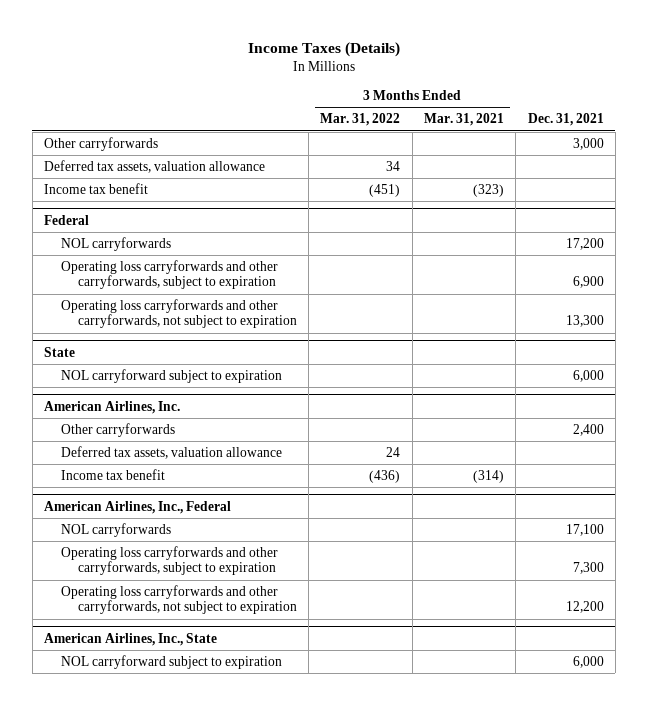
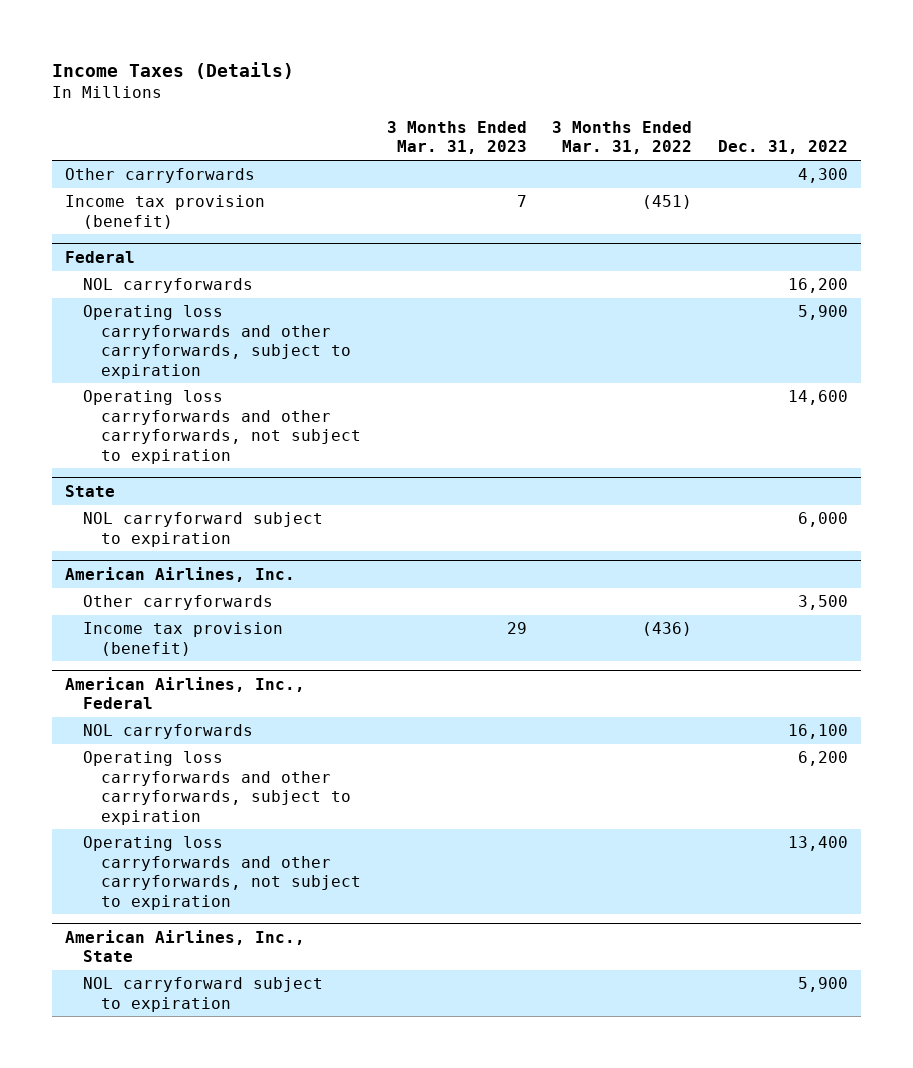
- | 3 Months Ended Mar. 31, 2022 | 3 Months Ended Mar. 31, 2021 | Dec. 31, 2021
+ | 3 Months Ended Mar. 31, 2023 | 3 Months Ended Mar. 31, 2022 | Dec. 31, 2022
- Deferred tax assets, valuation allowance | 34 | |
- Income tax benefit | (451) | (323) |
+ Income tax provision (benefit) | 7 | (451) |
@ American Airlines, Inc.
- Deferred tax assets, valuation allowance | 24 | |
- Income tax benefit | (436) | (314) |
+ Income tax provision (benefit) | 29 | (436) |

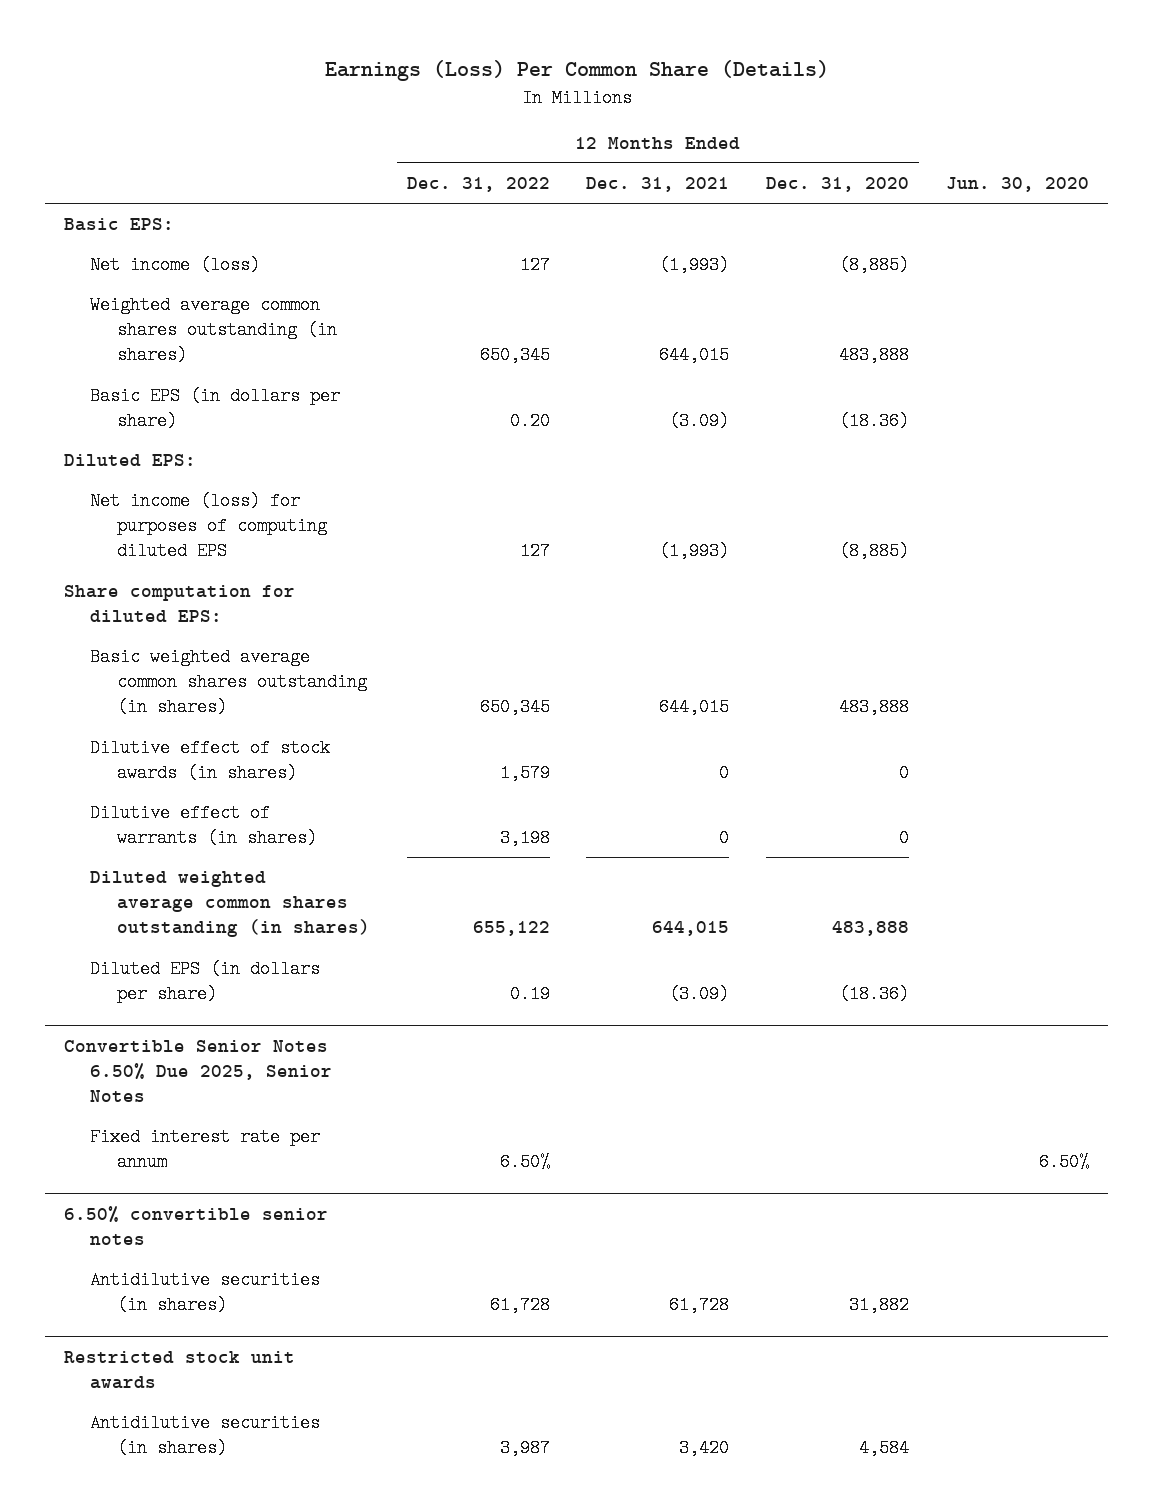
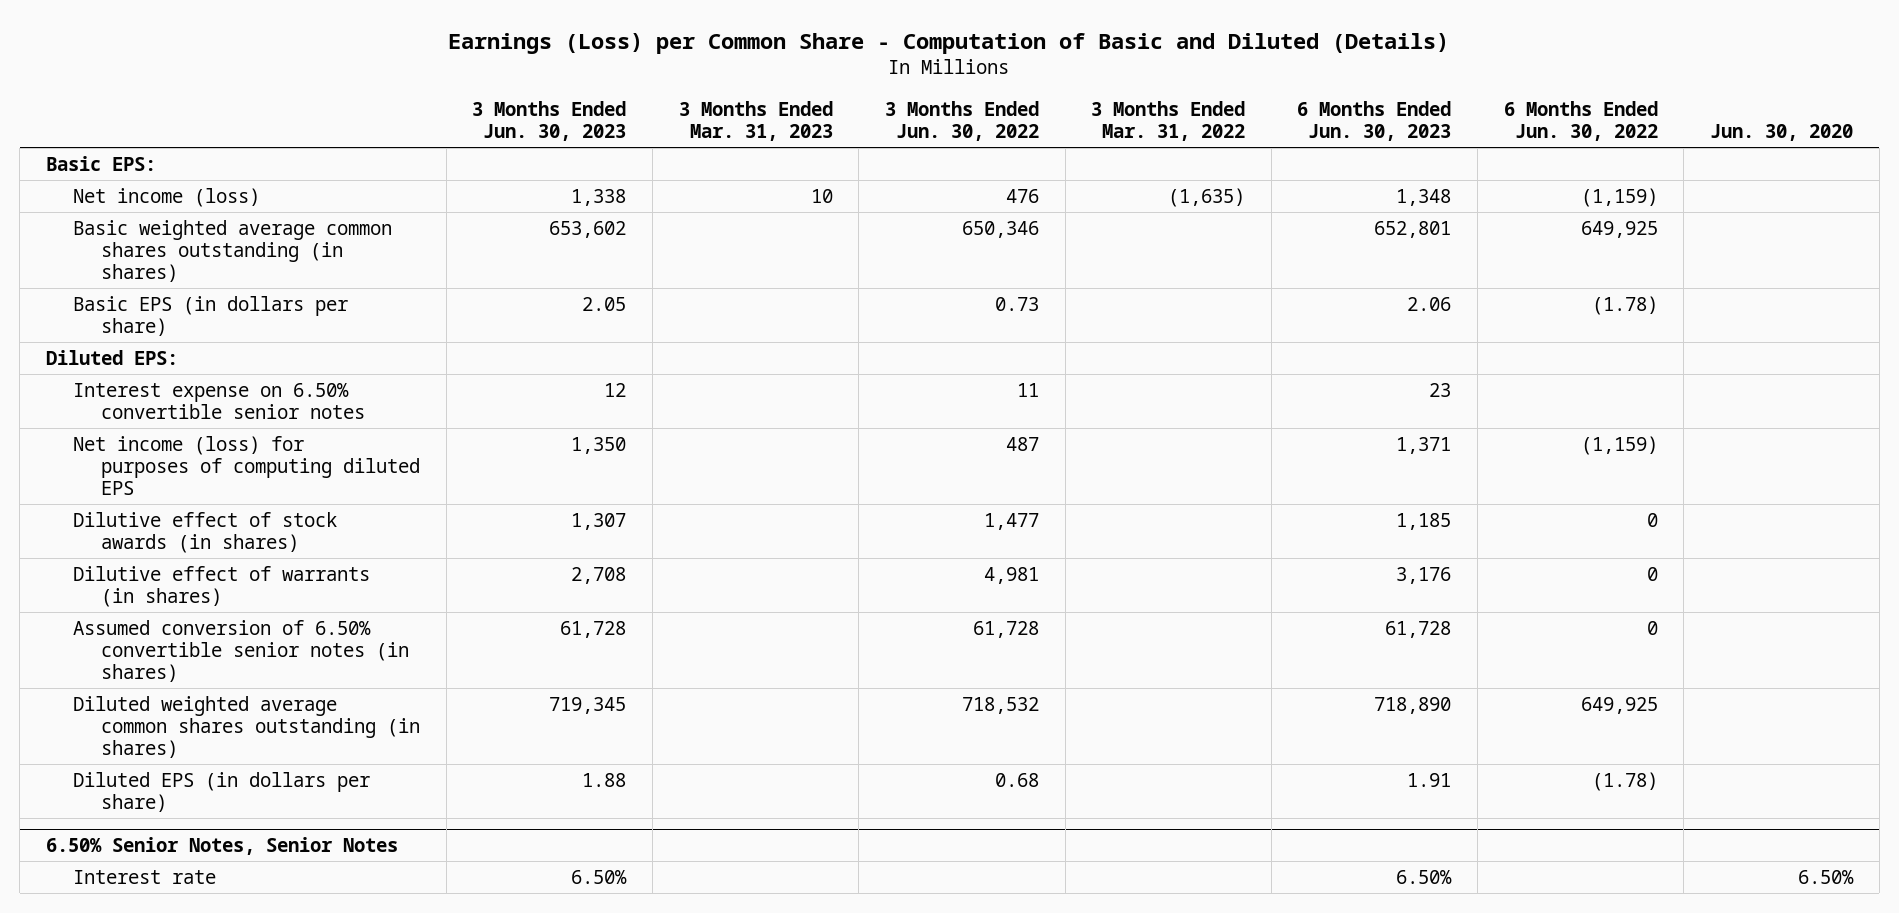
- Earnings (Loss) Per Common Share (Details)
+ Earnings (Loss) per Common Share - Computation of Basic and Diluted (Details)
- | 12 Months Ended Dec. 31, 2022 | 12 Months Ended Dec. 31, 2021 | 12 Months Ended Dec. 31, 2020 | Jun. 30, 2020
+ | 3 Months Ended Jun. 30, 2023 | 3 Months Ended Mar. 31, 2023 | 3 Months Ended Jun. 30, 2022 | 3 Months Ended Mar. 31, 2022 | 6 Months Ended Jun. 30, 2023 | 6 Months Ended Jun. 30, 2022 | Jun. 30, 2020
- Weighted average common shares outstanding (in shares) | 650,345 | 644,015 | 483,888 |
moved up: Basic weighted average common shares outstanding (in shares) | 653,602 | | 650,346 | | 652,801 | 649,925 |
+ Interest expense on 6.50% convertible senior notes | 12 | | 11 | | 23 | |
- Share computation for diluted EPS:
+ Assumed conversion of 6.50% convertible senior notes (in shares) | 61,728 | | 61,728 | | 61,728 | 0 |
- Convertible Senior Notes 6.50% Due 2025, Senior Notes
- Fixed interest rate per annum | 6.50% | | | 6.50%
- 6.50% convertible senior notes
- Antidilutive securities (in shares) | 61,728 | 61,728 | 31,882 |
- Restricted stock unit awards
- Antidilutive securities (in shares) | 3,987 | 3,420 | 4,584 |
+ 6.50% Senior Notes, Senior Notes
+ Interest rate | 6.50% | | | | 6.50% | | 6.50%

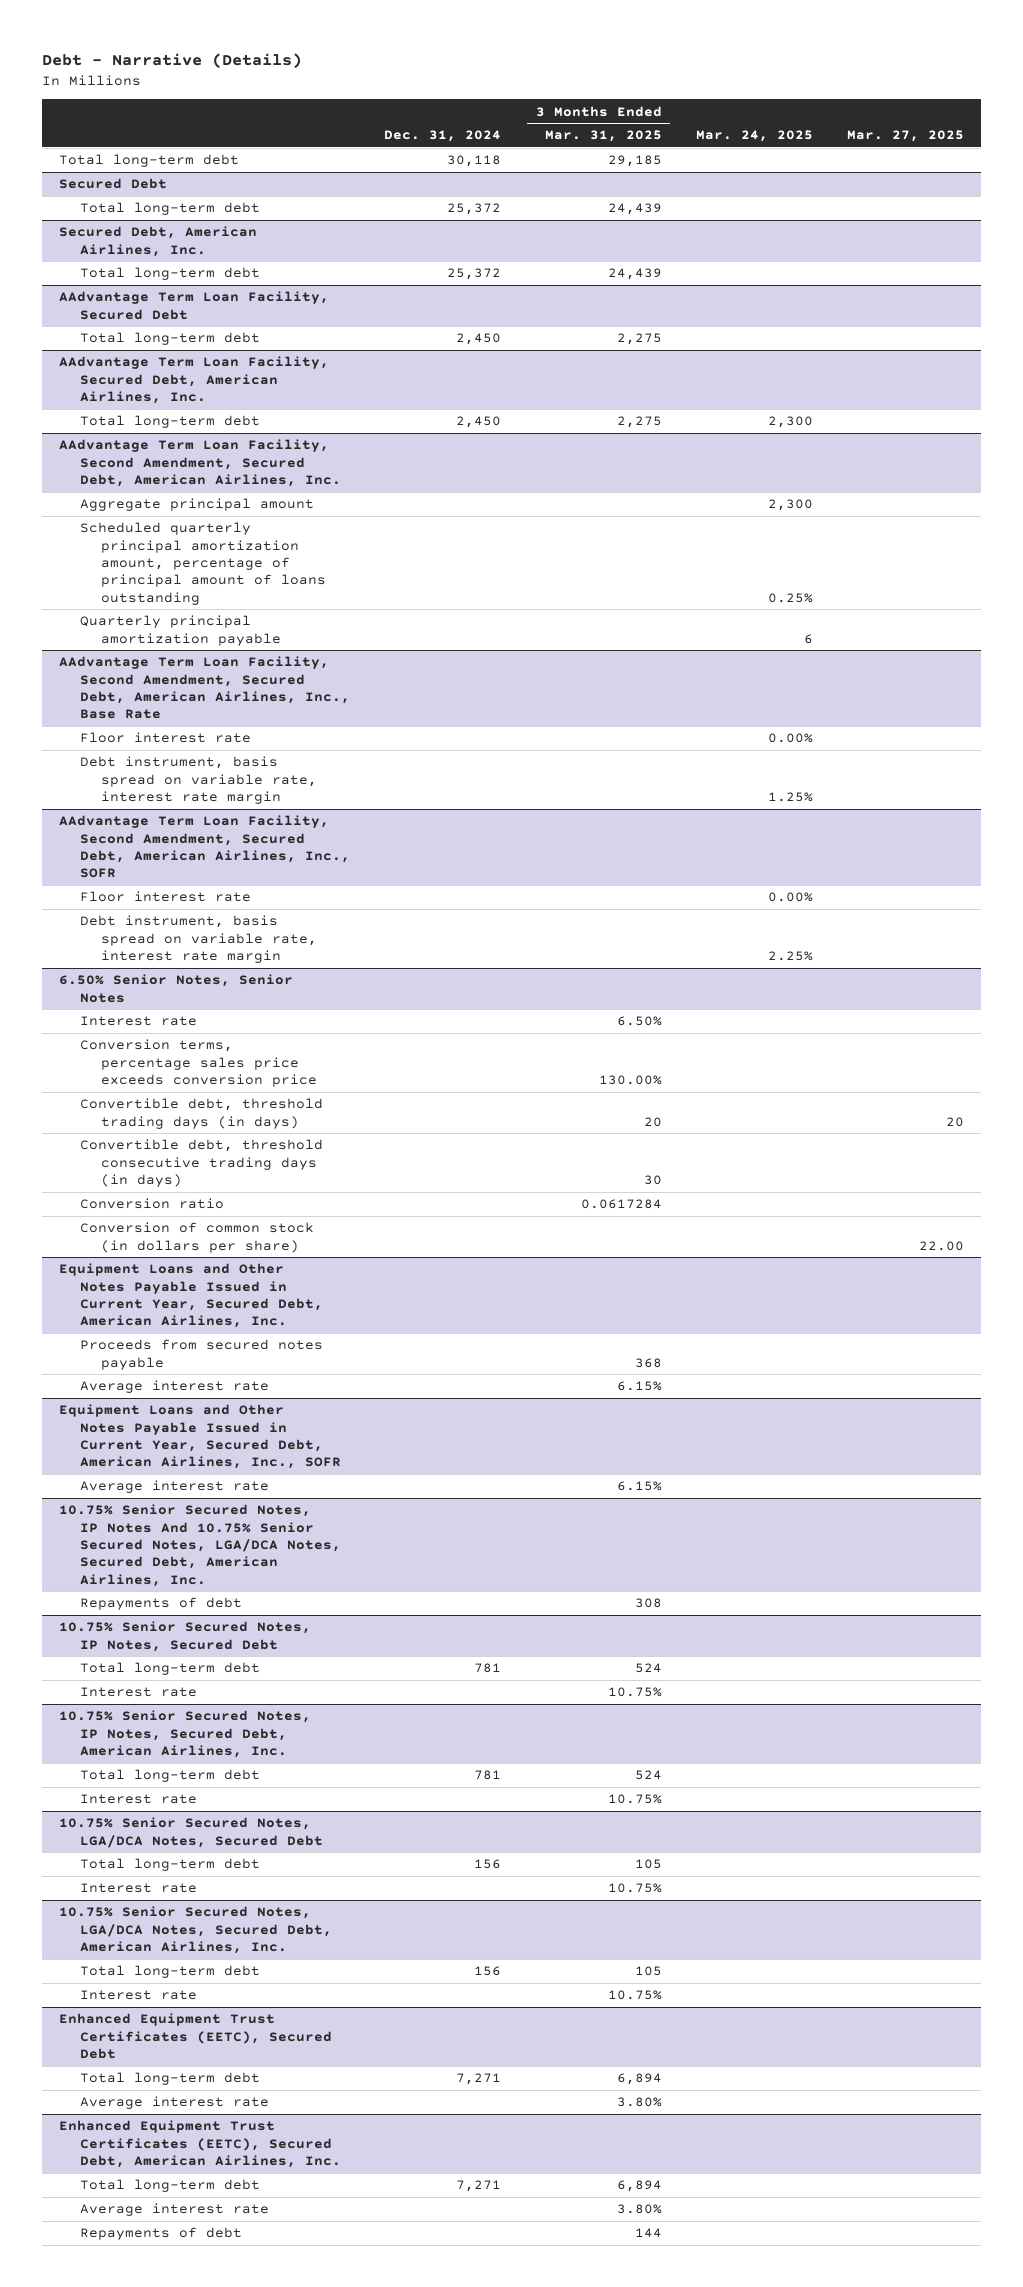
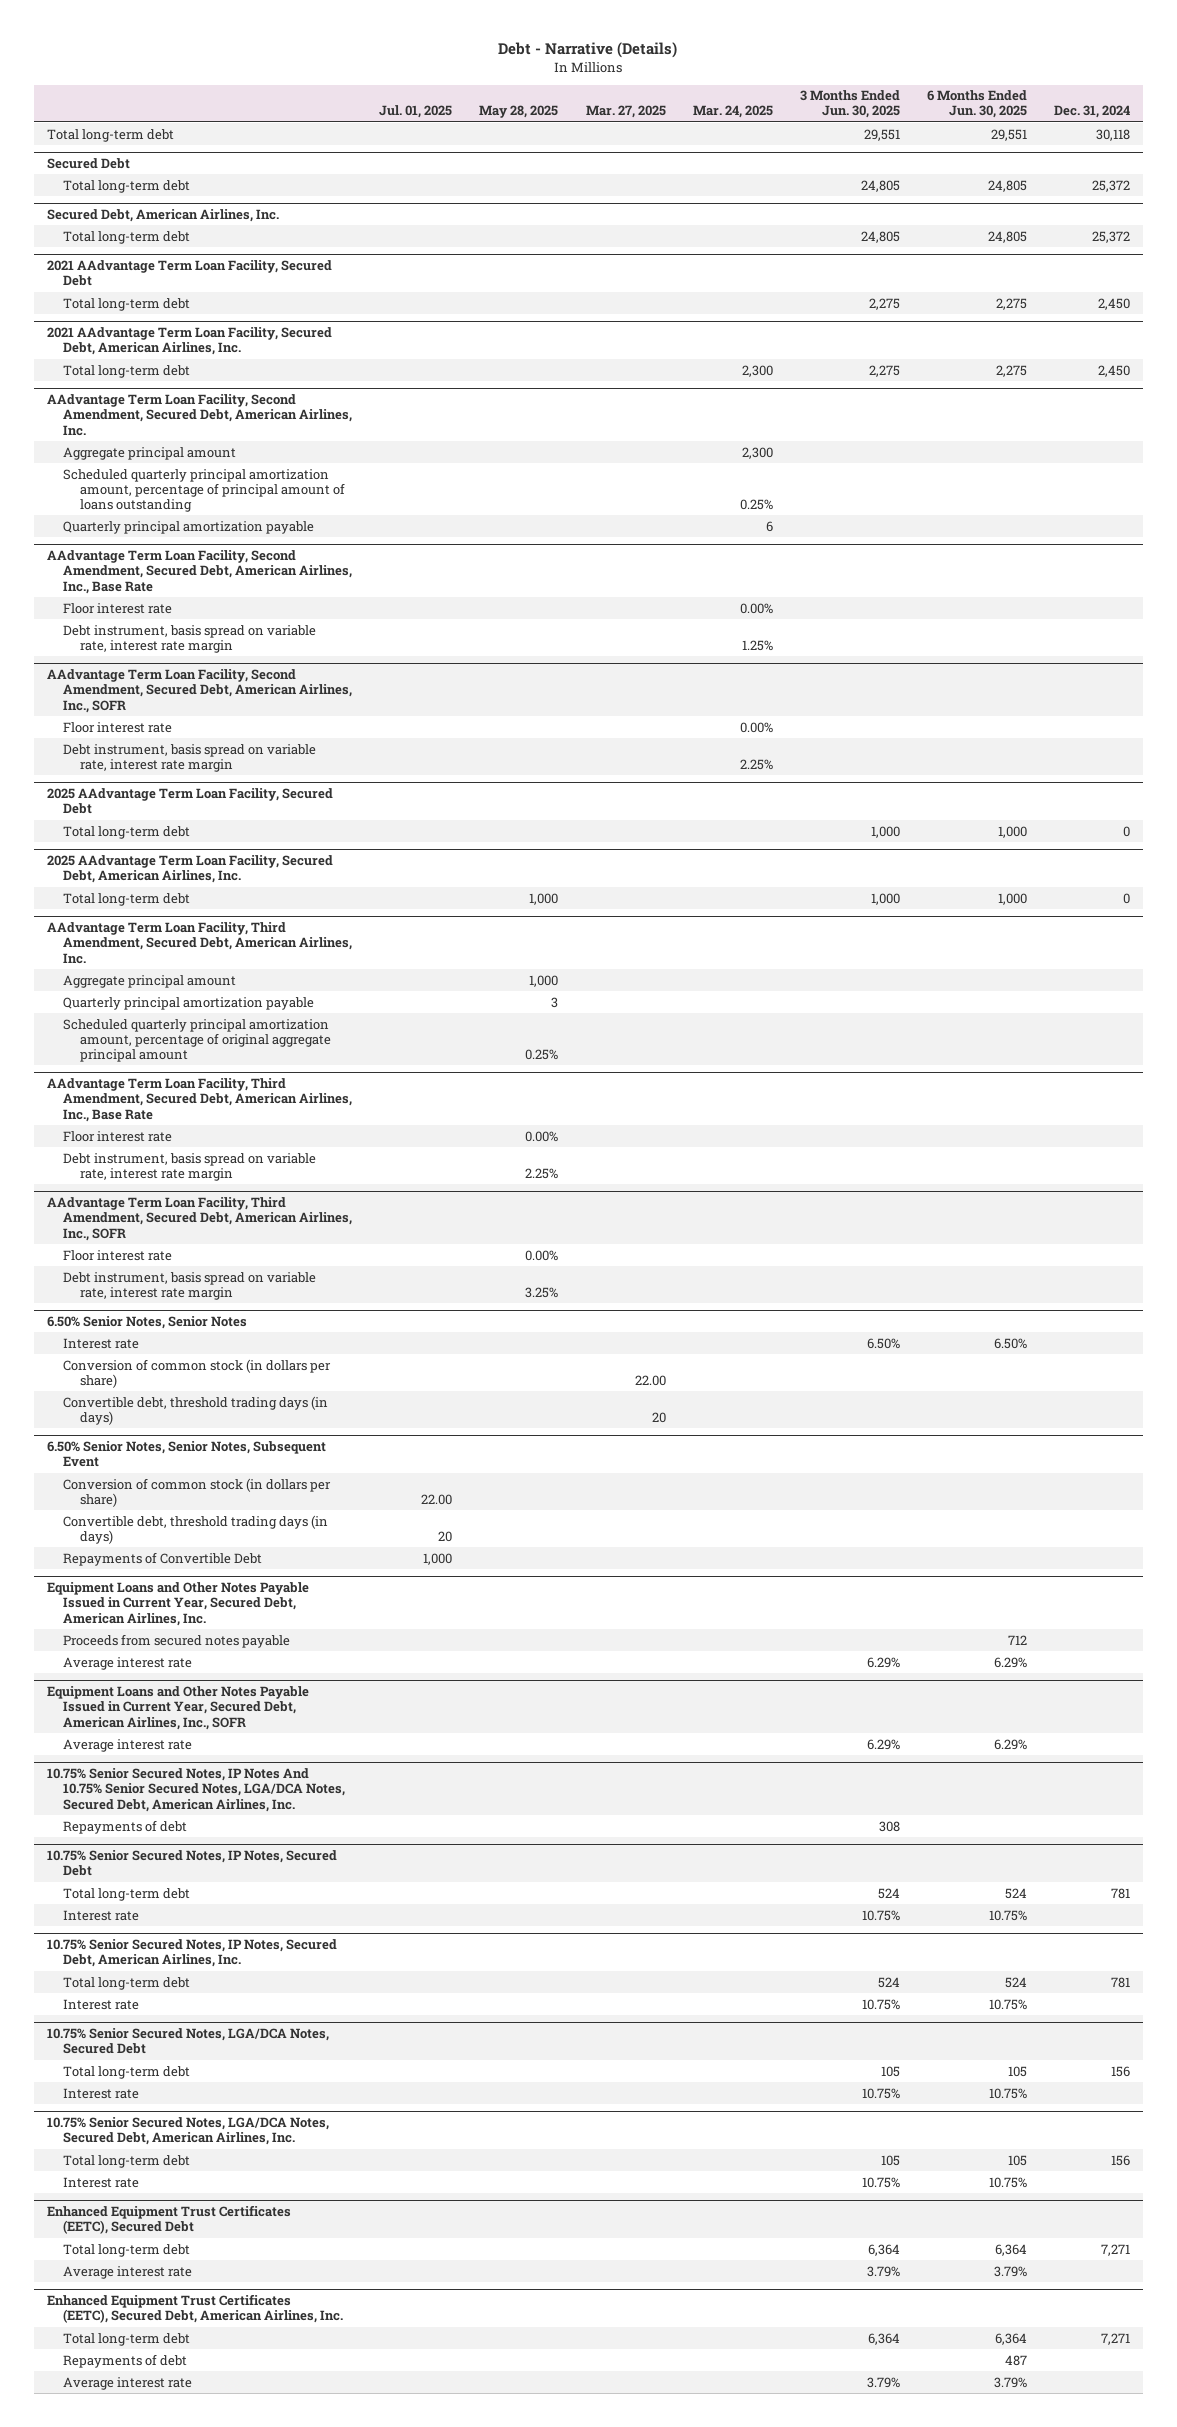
- | Dec. 31, 2024 | 3 Months Ended Mar. 31, 2025 | Mar. 24, 2025 | Mar. 27, 2025
+ | Jul. 01, 2025 | May 28, 2025 | Mar. 27, 2025 | Mar. 24, 2025 | 3 Months Ended Jun. 30, 2025 | 6 Months Ended Jun. 30, 2025 | Dec. 31, 2024
- AAdvantage Term Loan Facility, Secured Debt
+ 2021 AAdvantage Term Loan Facility, Secured Debt
- AAdvantage Term Loan Facility, Secured Debt, American Airlines, Inc.
+ 2021 AAdvantage Term Loan Facility, Secured Debt, American Airlines, Inc.
+ 2025 AAdvantage Term Loan Facility, Secured Debt
+ Total long-term debt | | | | | 1,000 | 1,000 | 0
+ 2025 AAdvantage Term Loan Facility, Secured Debt, American Airlines, Inc.
+ Total long-term debt | | 1,000 | | | 1,000 | 1,000 | 0
+ AAdvantage Term Loan Facility, Third Amendment, Secured Debt, American Airlines, Inc.
+ Aggregate principal amount | | 1,000 | | | | |
+ Quarterly principal amortization payable | | 3 | | | | |
+ Scheduled quarterly principal amortization amount, percentage of original aggregate principal amount | | 0.25% | | | | |
+ AAdvantage Term Loan Facility, Third Amendment, Secured Debt, American Airlines, Inc., Base Rate
+ Floor interest rate | | 0.00% | | | | |
+ Debt instrument, basis spread on variable rate, interest rate margin | | 2.25% | | | | |
+ AAdvantage Term Loan Facility, Third Amendment, Secured Debt, American Airlines, Inc., SOFR
+ Floor interest rate | | 0.00% | | | | |
+ Debt instrument, basis spread on variable rate, interest rate margin | | 3.25% | | | | |
@ 6.50% Senior Notes, Senior Notes
- Conversion terms, percentage sales price exceeds conversion price | | 130.00% | |
- Convertible debt, threshold consecutive trading days (in days) | | 30 | |
- Conversion ratio | | 0.0617284 | |
moved down: Convertible debt, threshold trading days (in days) | | | 20 | | | |
+ 6.50% Senior Notes, Senior Notes, Subsequent Event
+ Conversion of common stock (in dollars per share) | 22.00 | | | | | |
+ Convertible debt, threshold trading days (in days) | 20 | | | | | |
+ Repayments of Convertible Debt | 1,000 | | | | | |
@ Enhanced Equipment Trust Certificates (EETC), Secured Debt, American Airlines, Inc.
moved down: Average interest rate | | | | | 3.79% | 3.79% |

